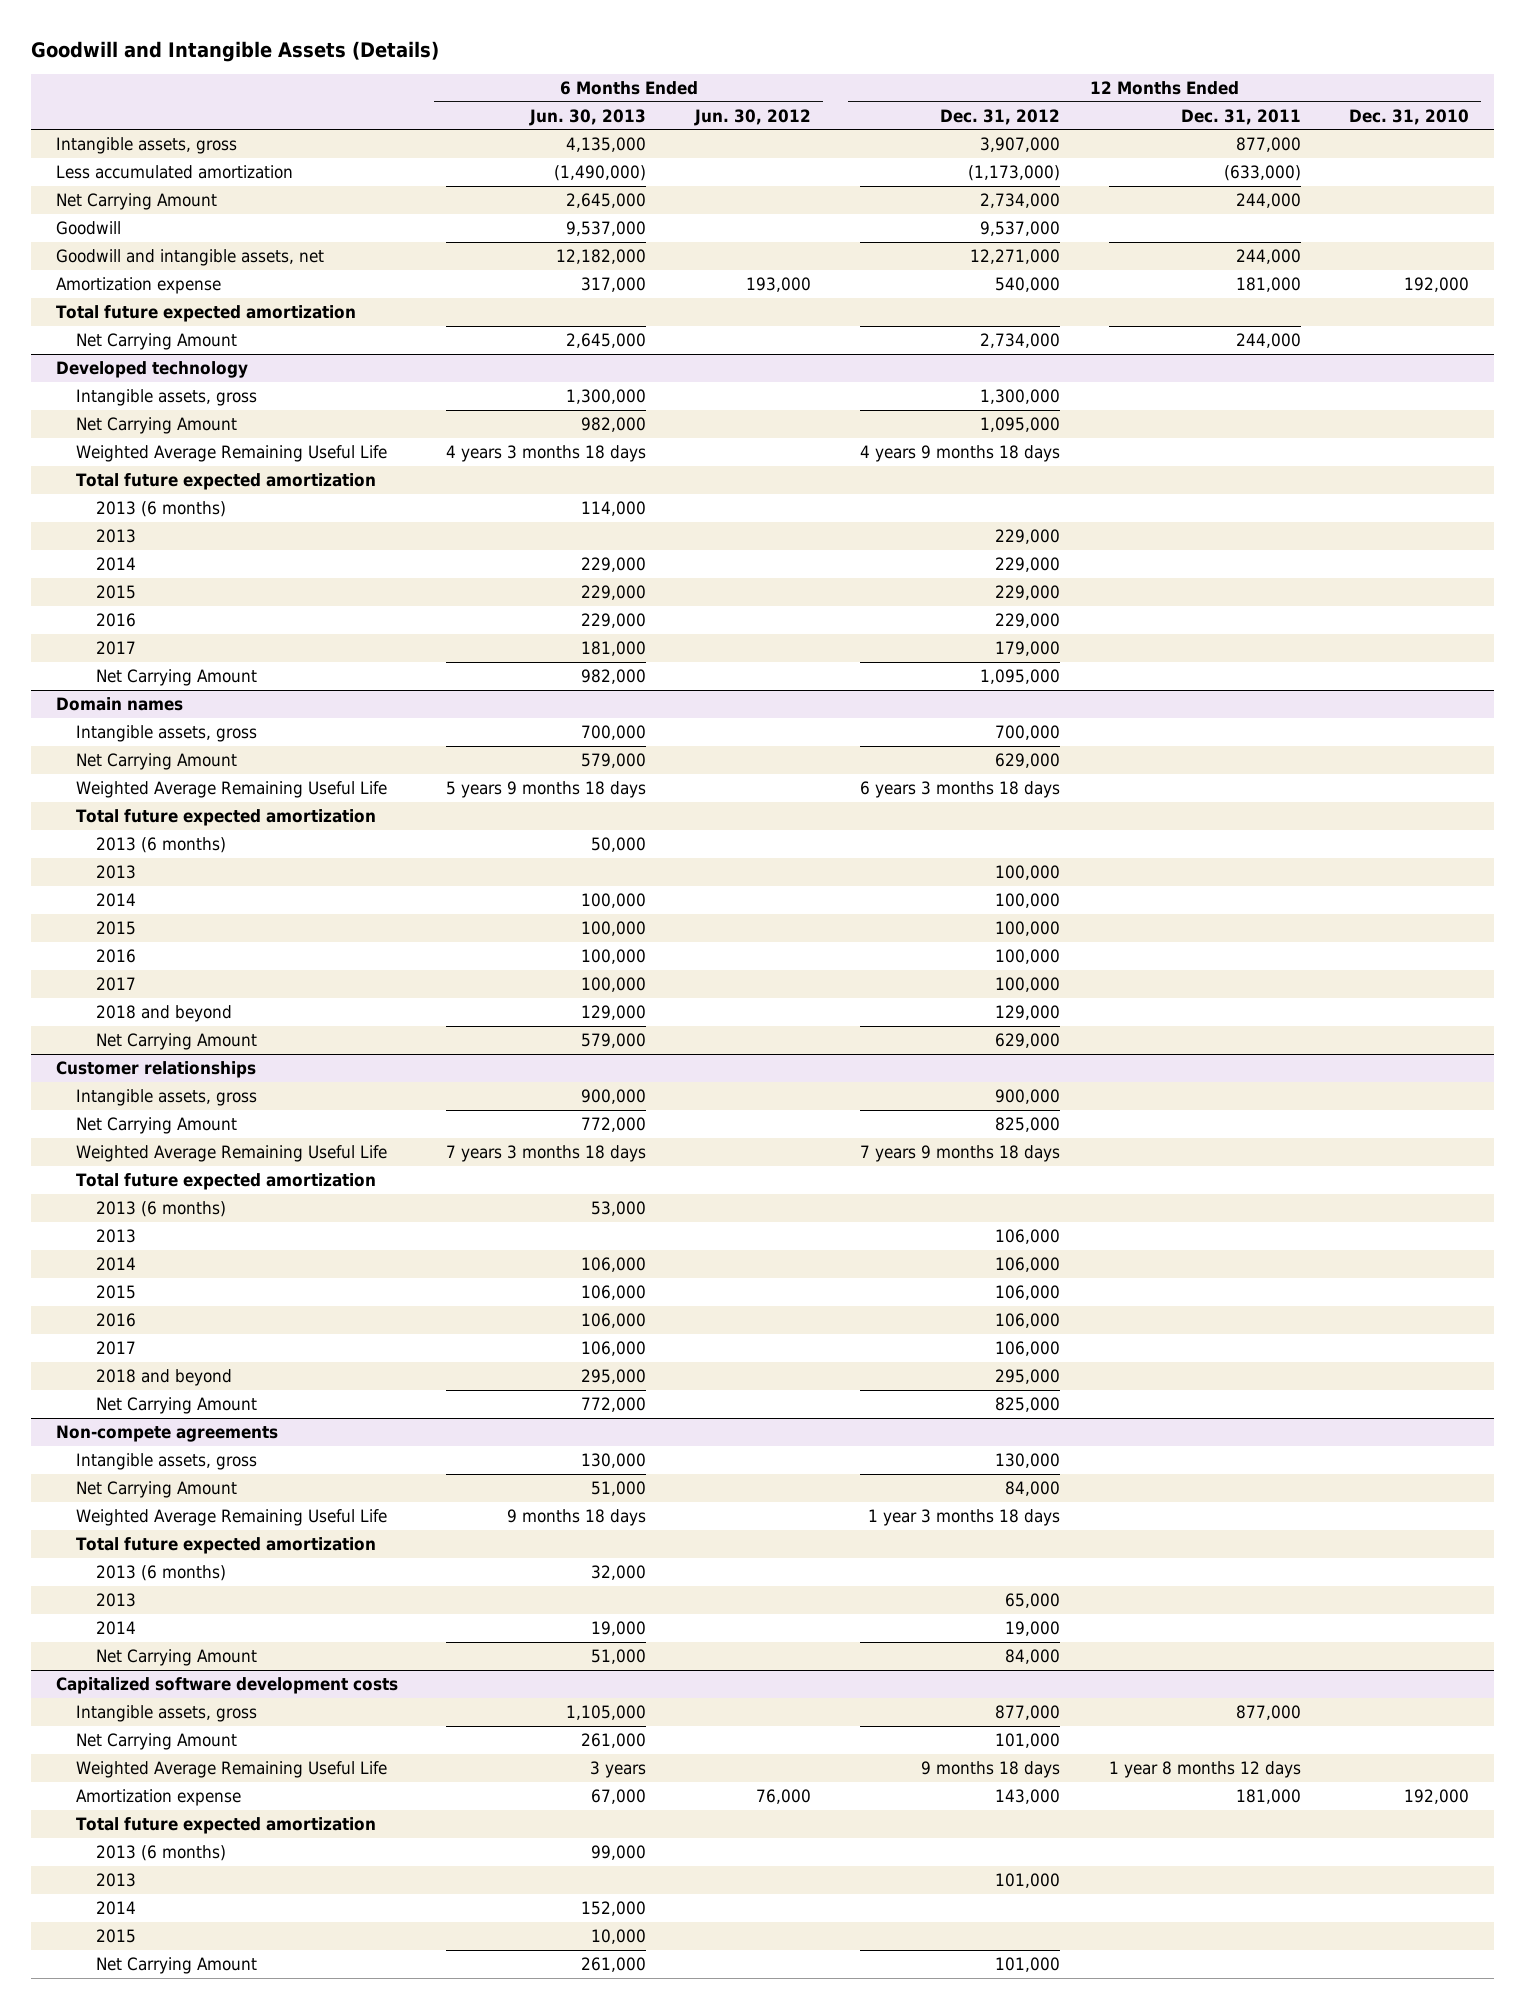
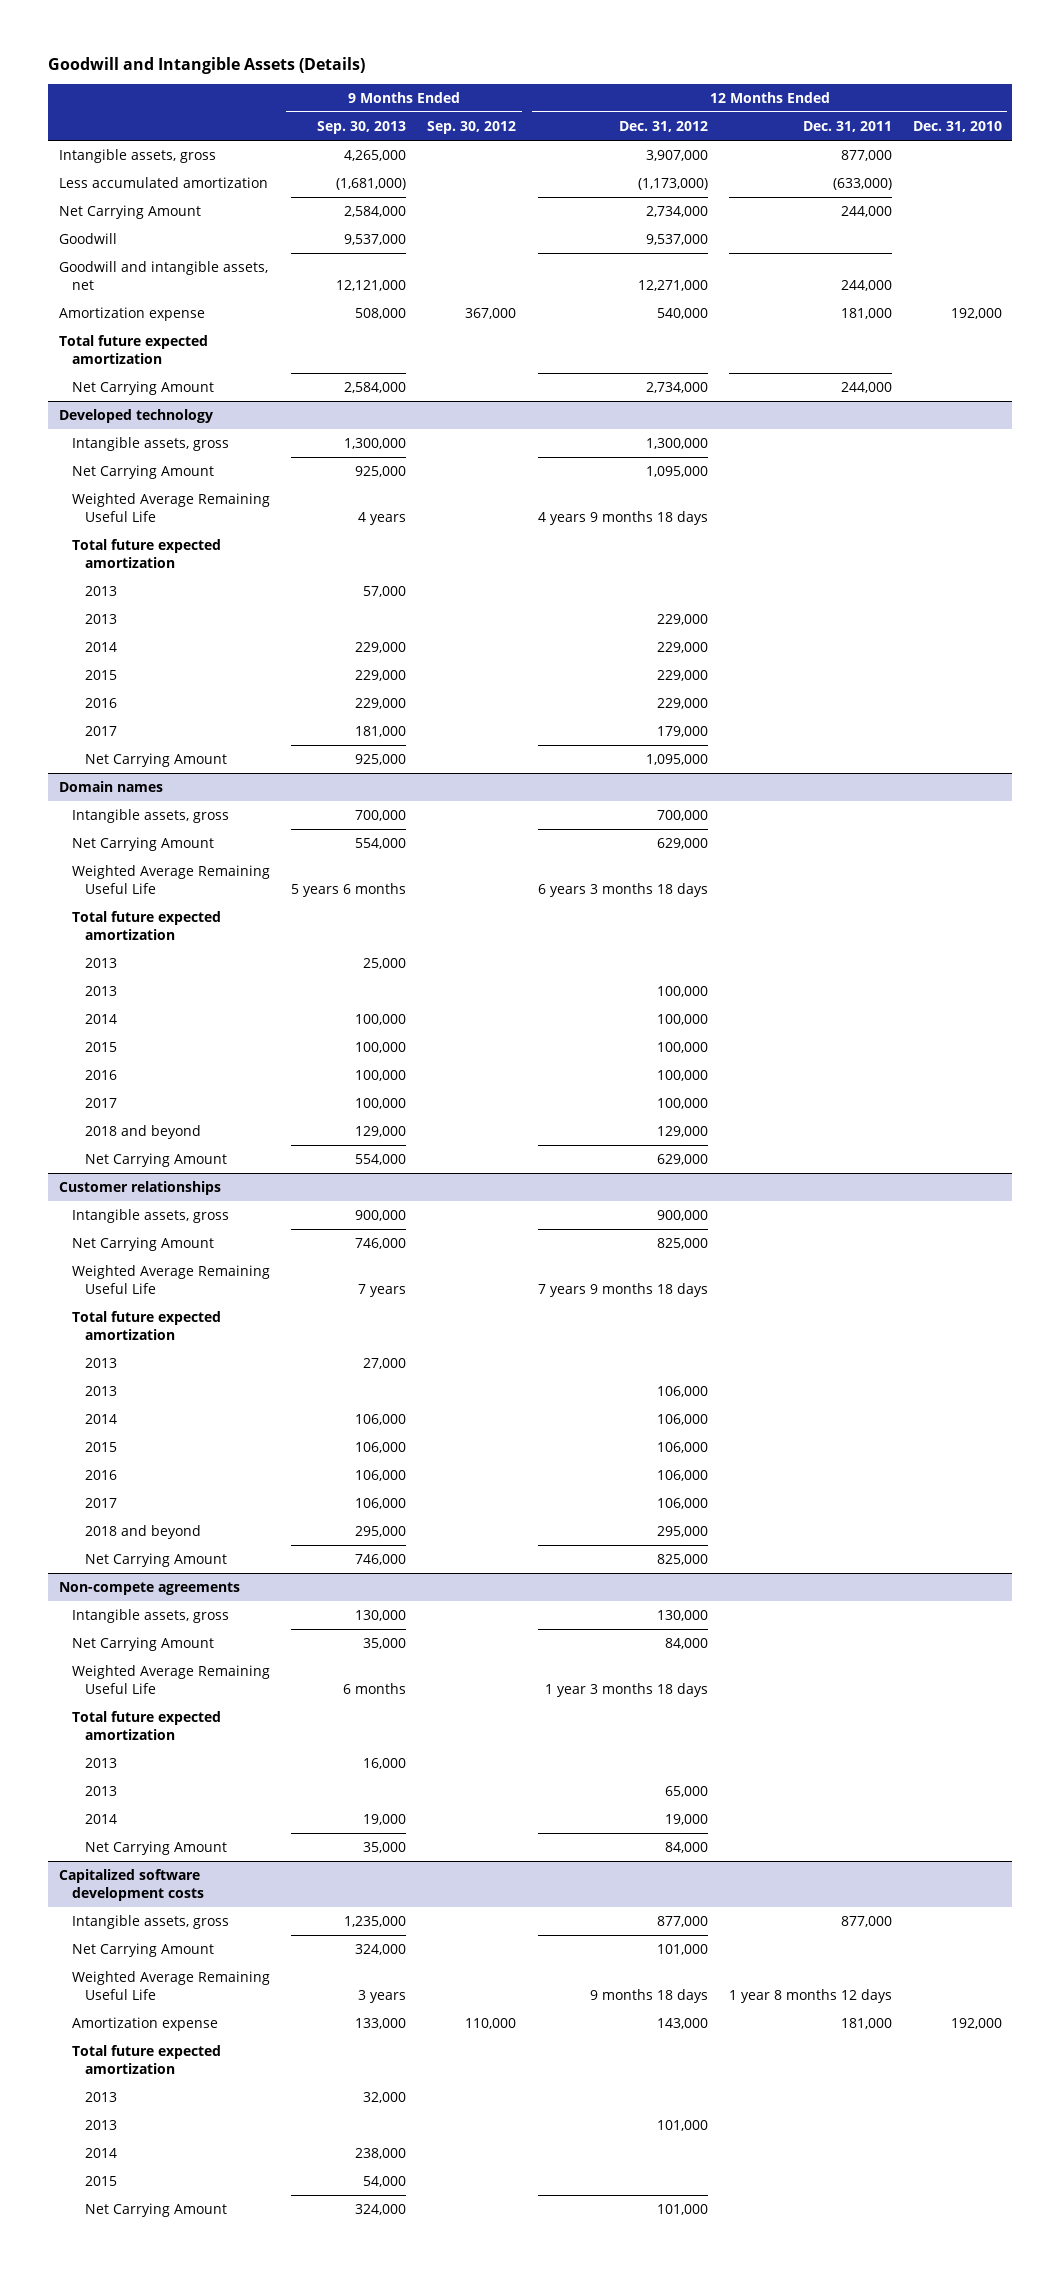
- | 6 Months Ended Jun. 30, 2013 | 6 Months Ended Jun. 30, 2012 | 12 Months Ended Dec. 31, 2012 | 12 Months Ended Dec. 31, 2011 | 12 Months Ended Dec. 31, 2010
+ | 9 Months Ended Sep. 30, 2013 | 9 Months Ended Sep. 30, 2012 | 12 Months Ended Dec. 31, 2012 | 12 Months Ended Dec. 31, 2011 | 12 Months Ended Dec. 31, 2010
@ Developed technology
- 2013 (6 months) | 114,000 | | | |
+ 2013 | 57,000 | | | |
@ Domain names
- 2013 (6 months) | 50,000 | | | |
+ 2013 | 25,000 | | | |
@ Customer relationships
- 2013 (6 months) | 53,000 | | | |
+ 2013 | 27,000 | | | |
@ Non-compete agreements
- 2013 (6 months) | 32,000 | | | |
+ 2013 | 16,000 | | | |
@ Capitalized software development costs
- 2013 (6 months) | 99,000 | | | |
+ 2013 | 32,000 | | | |

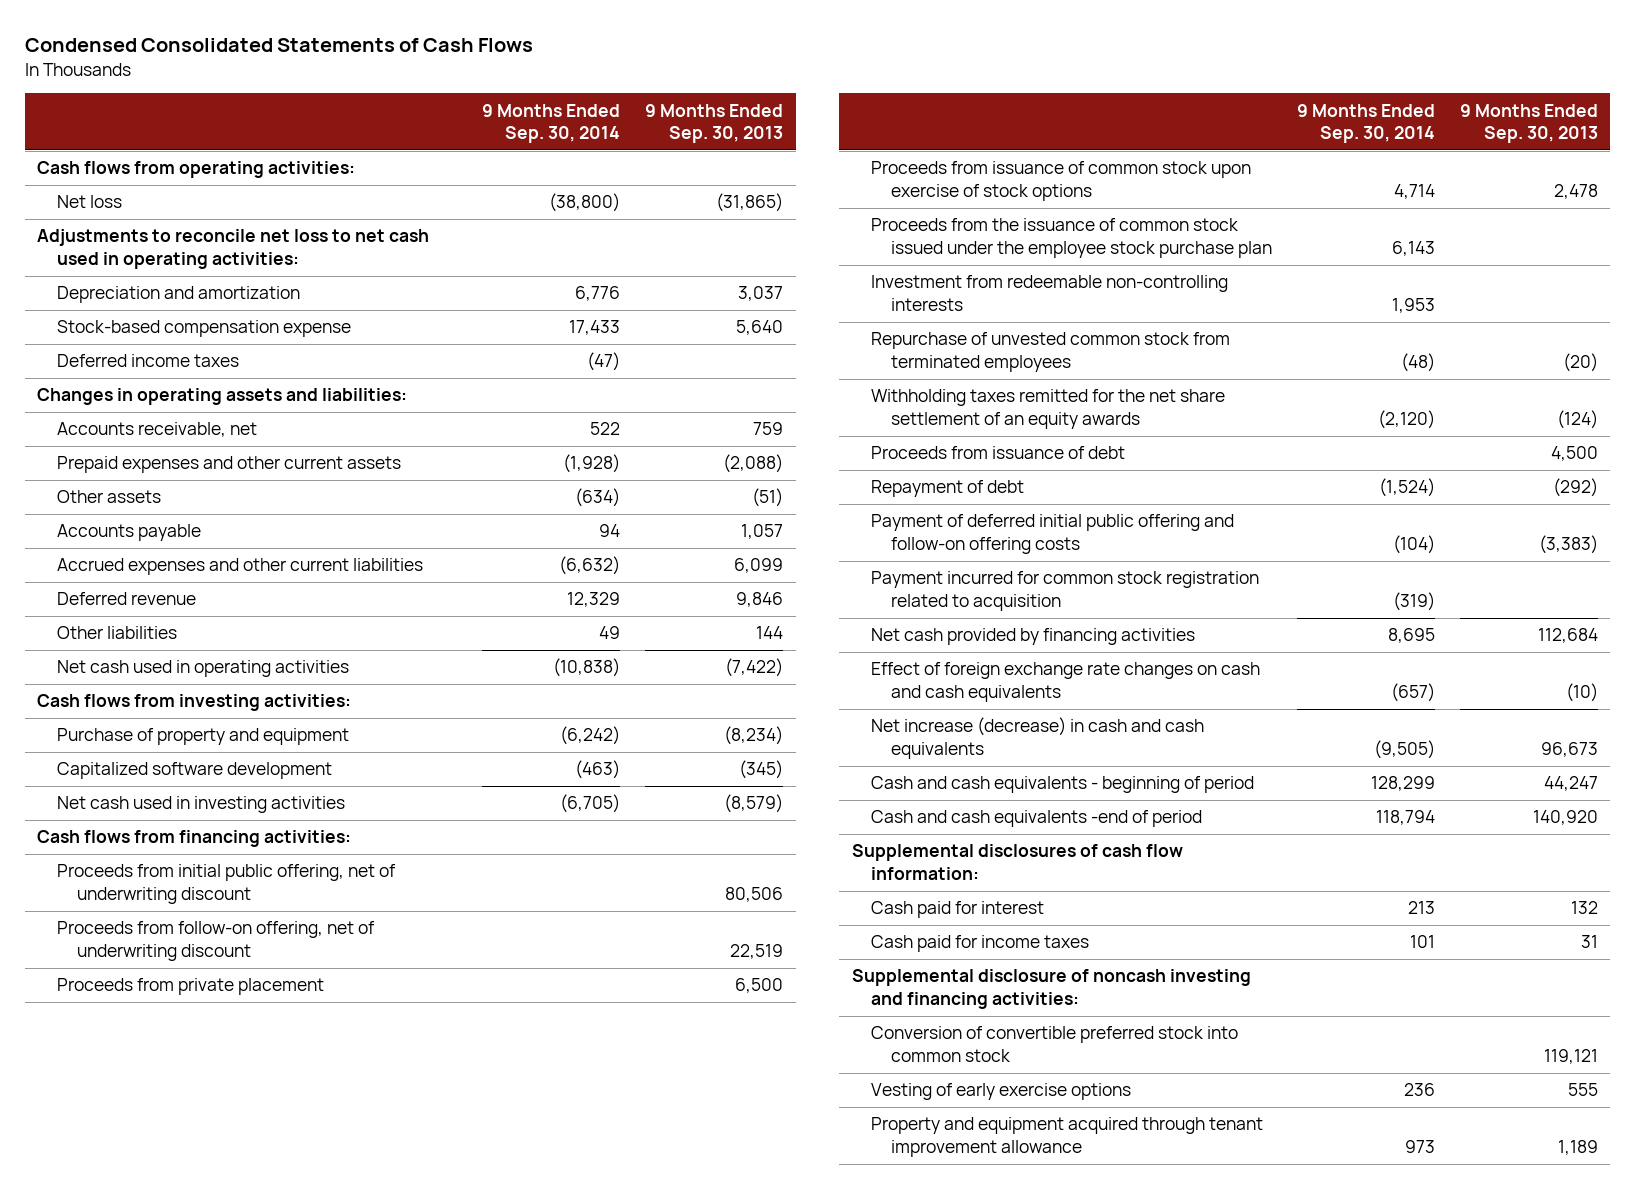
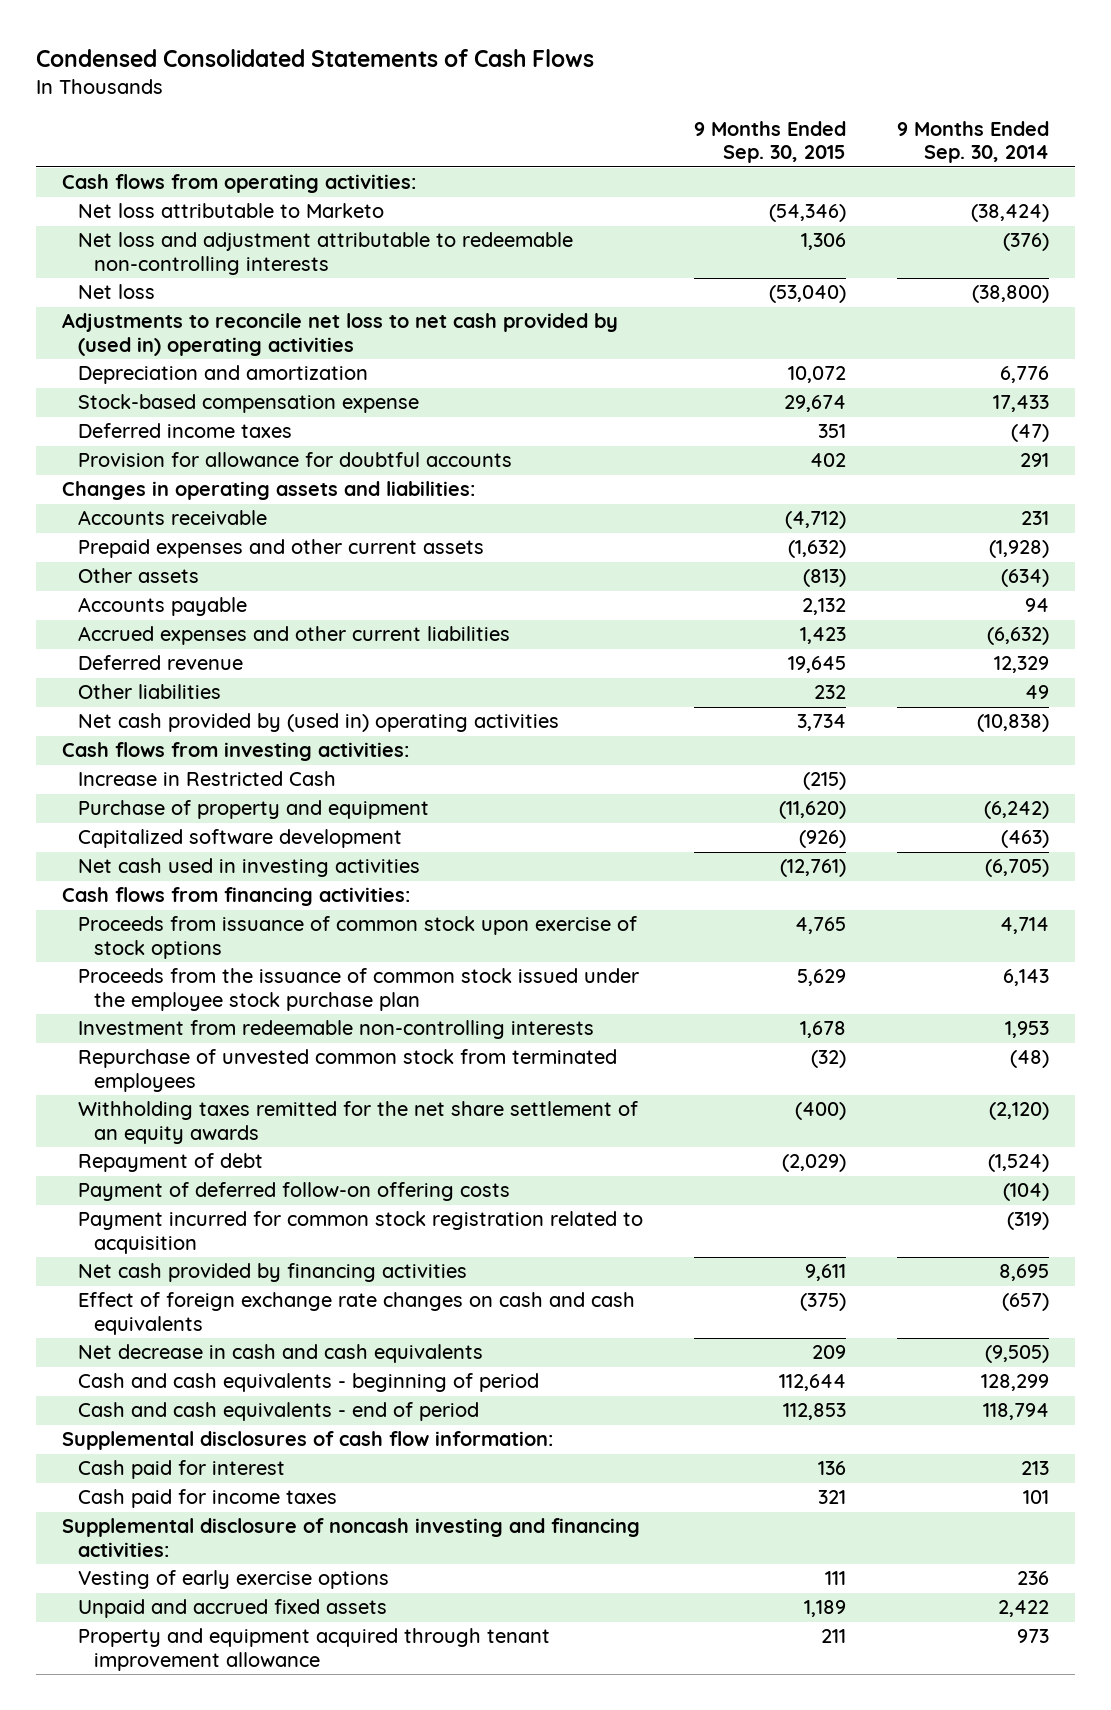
- | 9 Months Ended Sep. 30, 2014 | 9 Months Ended Sep. 30, 2013
+ | 9 Months Ended Sep. 30, 2015 | 9 Months Ended Sep. 30, 2014
+ Net loss attributable to Marketo | (54,346) | (38,424)
+ Net loss and adjustment attributable to redeemable non-controlling interests | 1,306 | (376)
- Adjustments to reconcile net loss to net cash used in operating activities:
+ Adjustments to reconcile net loss to net cash provided by (used in) operating activities
+ Provision for allowance for doubtful accounts | 402 | 291
- Accounts receivable, net | 522 | 759
+ Accounts receivable | (4,712) | 231
- Net cash used in operating activities | (10,838) | (7,422)
+ Net cash provided by (used in) operating activities | 3,734 | (10,838)
+ Increase in Restricted Cash | (215) |
- Proceeds from initial public offering, net of underwriting discount | | 80,506
- Proceeds from follow-on offering, net of underwriting discount | | 22,519
- Proceeds from private placement | | 6,500
- Proceeds from issuance of debt | | 4,500
- Payment of deferred initial public offering and follow-on offering costs | (104) | (3,383)
+ Payment of deferred follow-on offering costs | | (104)
- Net increase (decrease) in cash and cash equivalents | (9,505) | 96,673
+ Net decrease in cash and cash equivalents | 209 | (9,505)
- Cash and cash equivalents -end of period | 118,794 | 140,920
+ Cash and cash equivalents - end of period | 112,853 | 118,794
- Conversion of convertible preferred stock into common stock | | 119,121
+ Unpaid and accrued fixed assets | 1,189 | 2,422

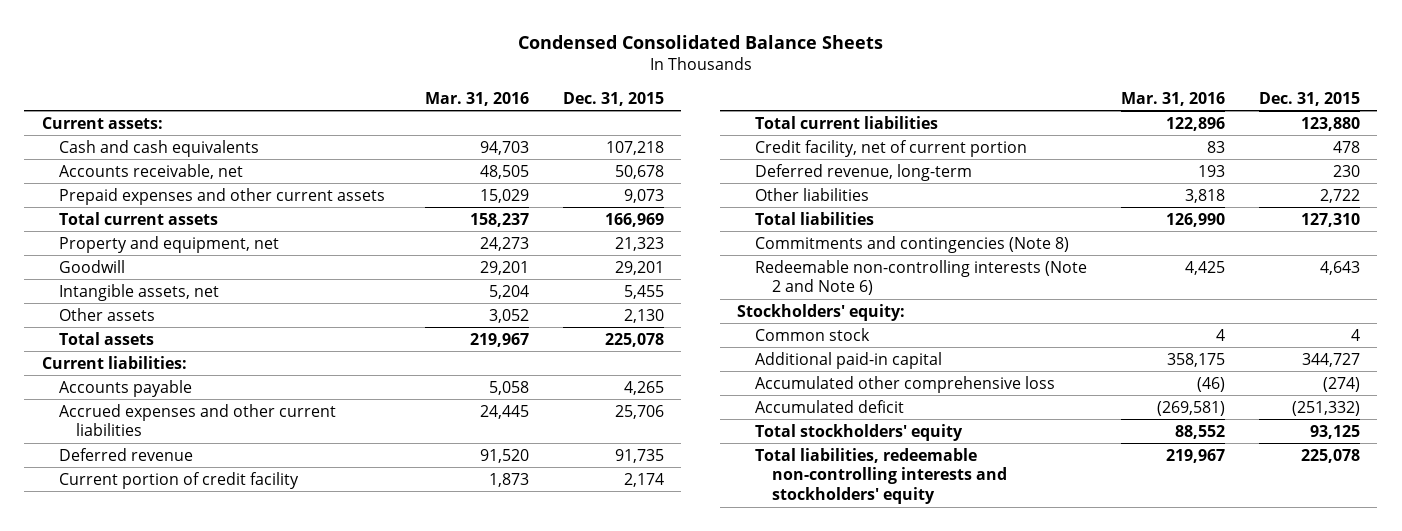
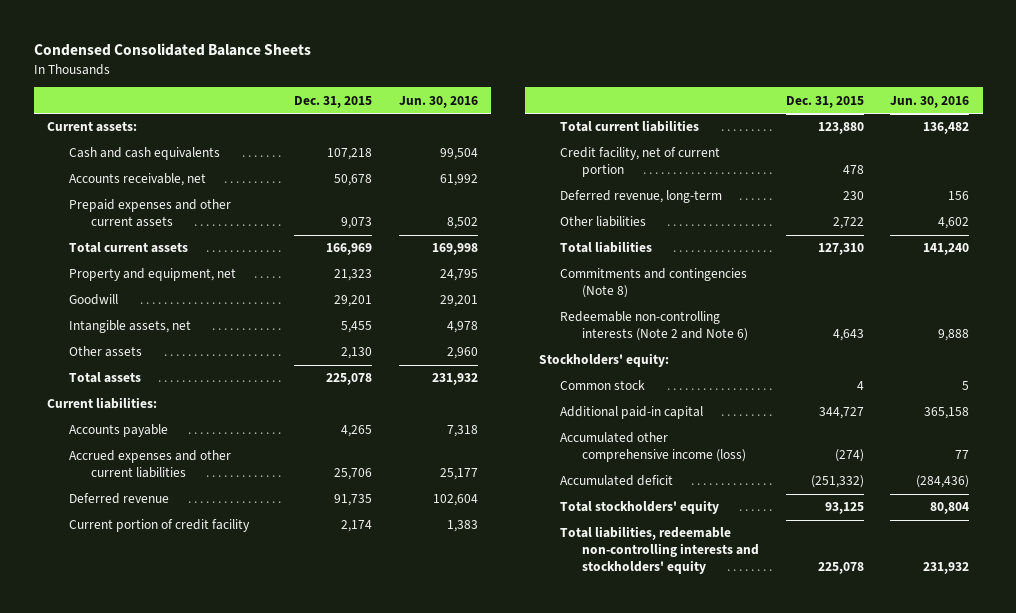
- | Mar. 31, 2016 | Dec. 31, 2015
+ | Dec. 31, 2015 | Jun. 30, 2016
- Accumulated other comprehensive loss | (46) | (274)
+ Accumulated other comprehensive income (loss) | (274) | 77

